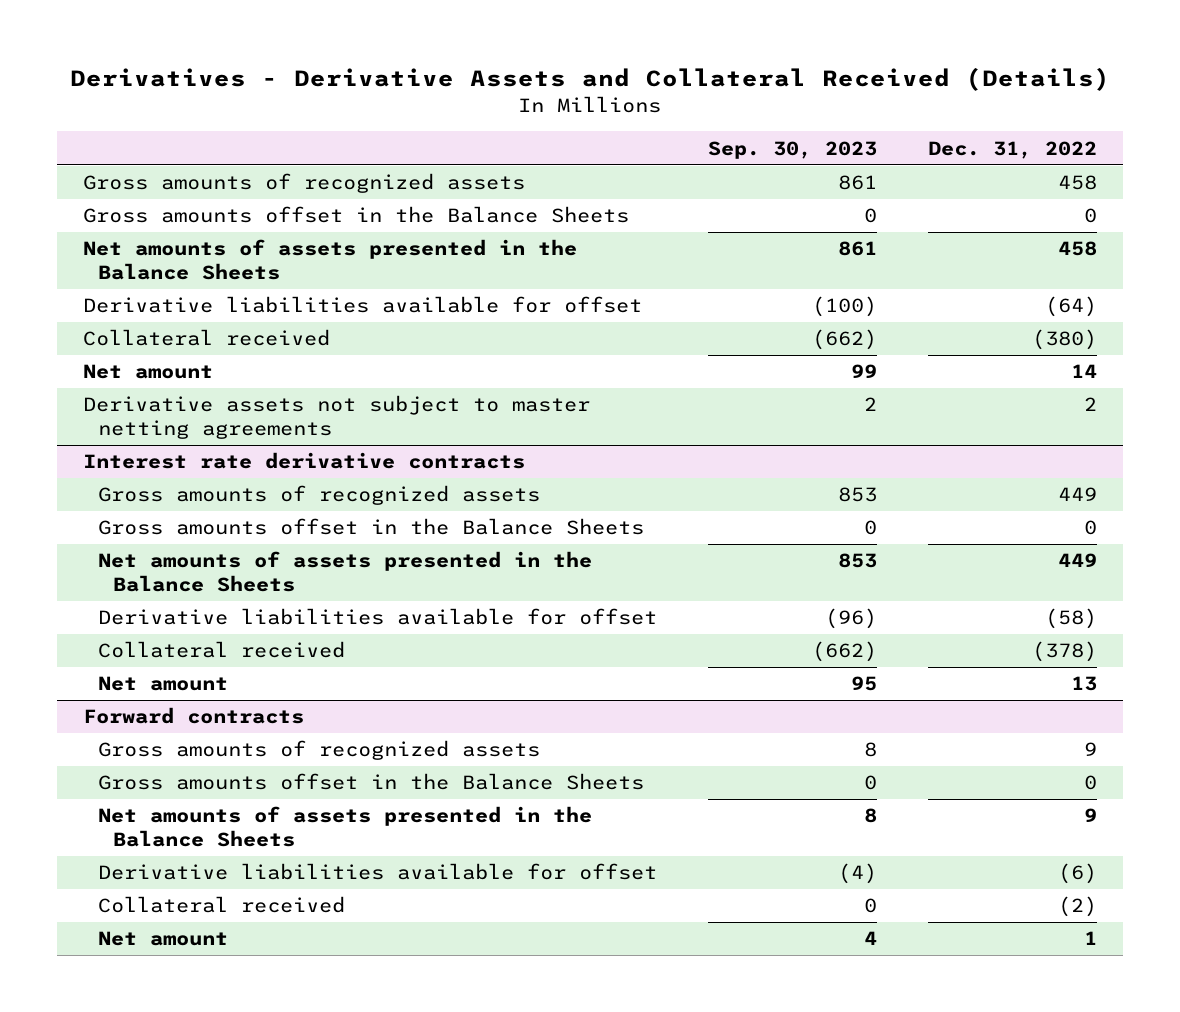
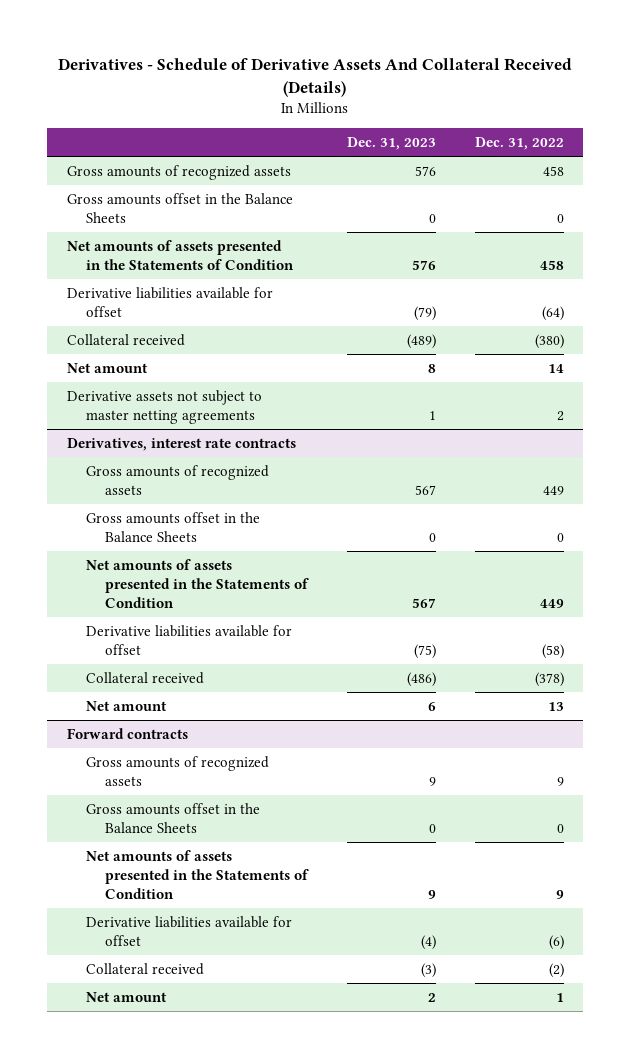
- Derivatives - Derivative Assets and Collateral Received (Details)
+ Derivatives - Schedule of Derivative Assets And Collateral Received (Details)
- | Sep. 30, 2023 | Dec. 31, 2022
+ | Dec. 31, 2023 | Dec. 31, 2022
- Net amounts of assets presented in the Balance Sheets | 861 | 458
+ Net amounts of assets presented in the Statements of Condition | 576 | 458
- Interest rate derivative contracts
+ Derivatives, interest rate contracts
- Net amounts of assets presented in the Balance Sheets | 853 | 449
+ Net amounts of assets presented in the Statements of Condition | 567 | 449
@ Forward contracts
- Net amounts of assets presented in the Balance Sheets | 8 | 9
+ Net amounts of assets presented in the Statements of Condition | 9 | 9

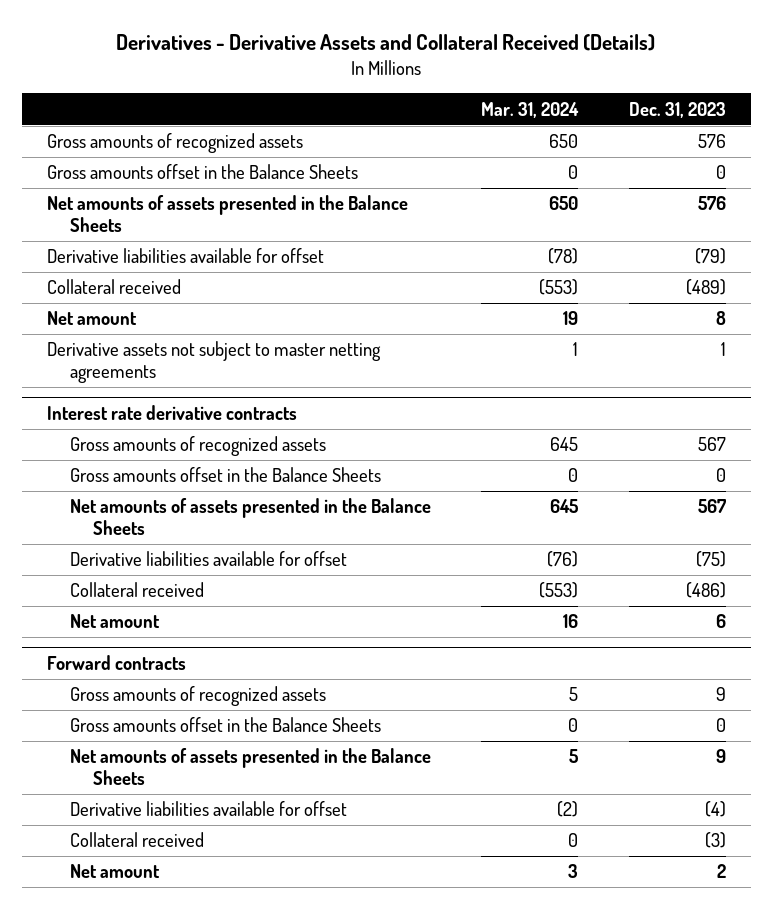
- Derivatives - Schedule of Derivative Assets And Collateral Received (Details)
+ Derivatives - Derivative Assets and Collateral Received (Details)
- | Dec. 31, 2023 | Dec. 31, 2022
+ | Mar. 31, 2024 | Dec. 31, 2023
- Net amounts of assets presented in the Statements of Condition | 576 | 458
+ Net amounts of assets presented in the Balance Sheets | 650 | 576
- Derivatives, interest rate contracts
+ Interest rate derivative contracts
- Net amounts of assets presented in the Statements of Condition | 567 | 449
+ Net amounts of assets presented in the Balance Sheets | 645 | 567
@ Forward contracts
- Net amounts of assets presented in the Statements of Condition | 9 | 9
+ Net amounts of assets presented in the Balance Sheets | 5 | 9

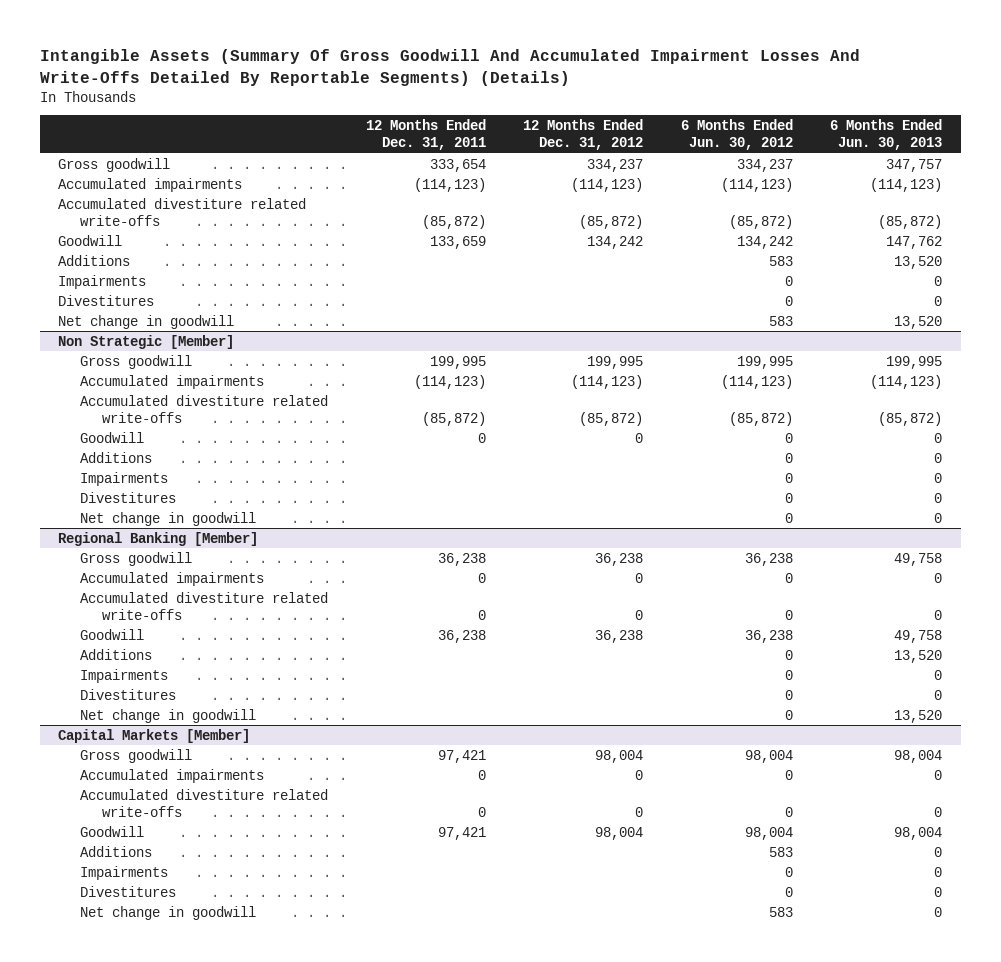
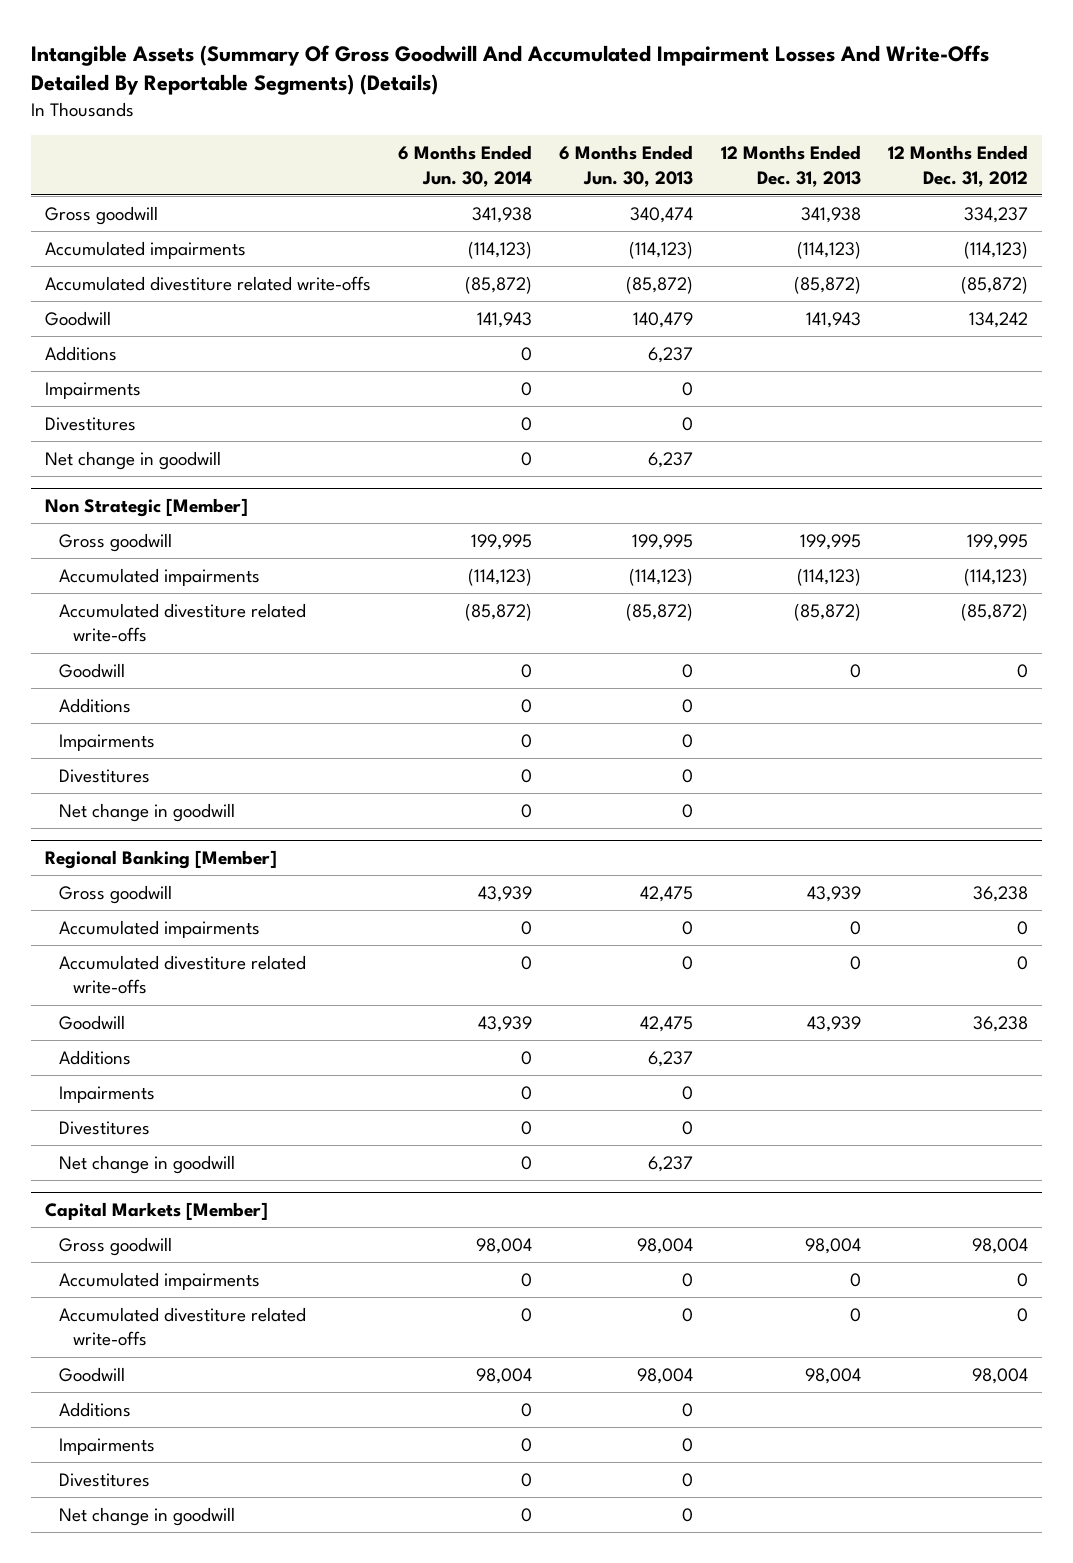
- | 12 Months Ended Dec. 31, 2011 | 12 Months Ended Dec. 31, 2012 | 6 Months Ended Jun. 30, 2012 | 6 Months Ended Jun. 30, 2013
+ | 6 Months Ended Jun. 30, 2014 | 6 Months Ended Jun. 30, 2013 | 12 Months Ended Dec. 31, 2013 | 12 Months Ended Dec. 31, 2012
- Gross goodwill | 333,654 | 334,237 | 334,237 | 347,757
+ Gross goodwill | 341,938 | 340,474 | 341,938 | 334,237
- Goodwill | 133,659 | 134,242 | 134,242 | 147,762
- Additions | | | 583 | 13,520
+ Goodwill | 141,943 | 140,479 | 141,943 | 134,242
+ Additions | 0 | 6,237 | |
- Net change in goodwill | | | 583 | 13,520
+ Net change in goodwill | 0 | 6,237 | |
@ Regional Banking [Member]
- Gross goodwill | 36,238 | 36,238 | 36,238 | 49,758
+ Gross goodwill | 43,939 | 42,475 | 43,939 | 36,238
- Goodwill | 36,238 | 36,238 | 36,238 | 49,758
- Additions | | | 0 | 13,520
+ Goodwill | 43,939 | 42,475 | 43,939 | 36,238
+ Additions | 0 | 6,237 | |
- Net change in goodwill | | | 0 | 13,520
+ Net change in goodwill | 0 | 6,237 | |

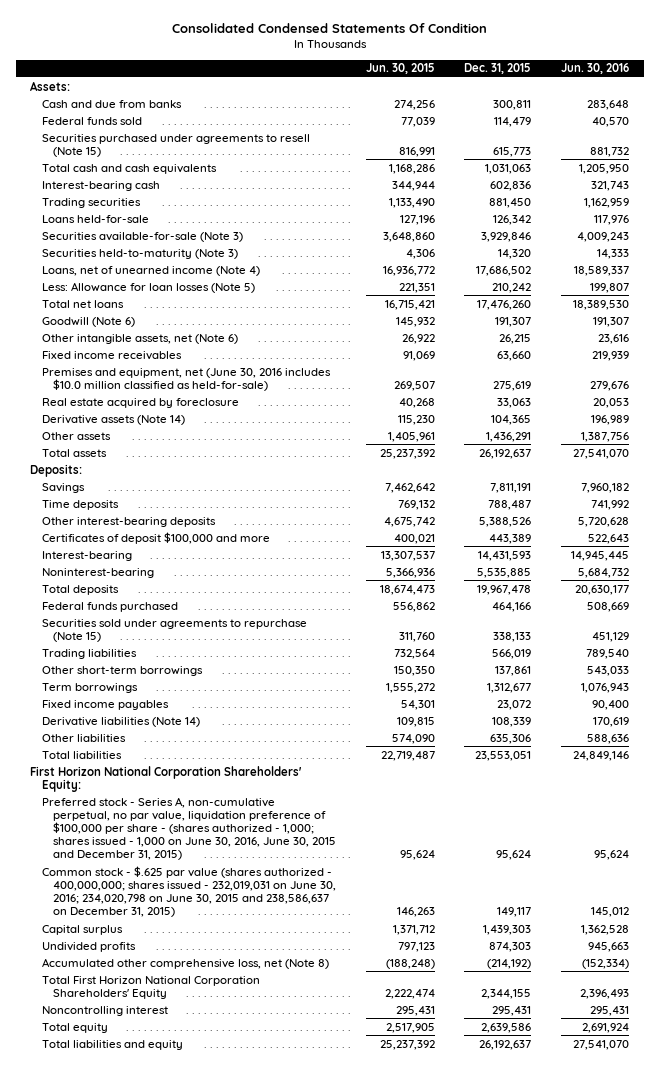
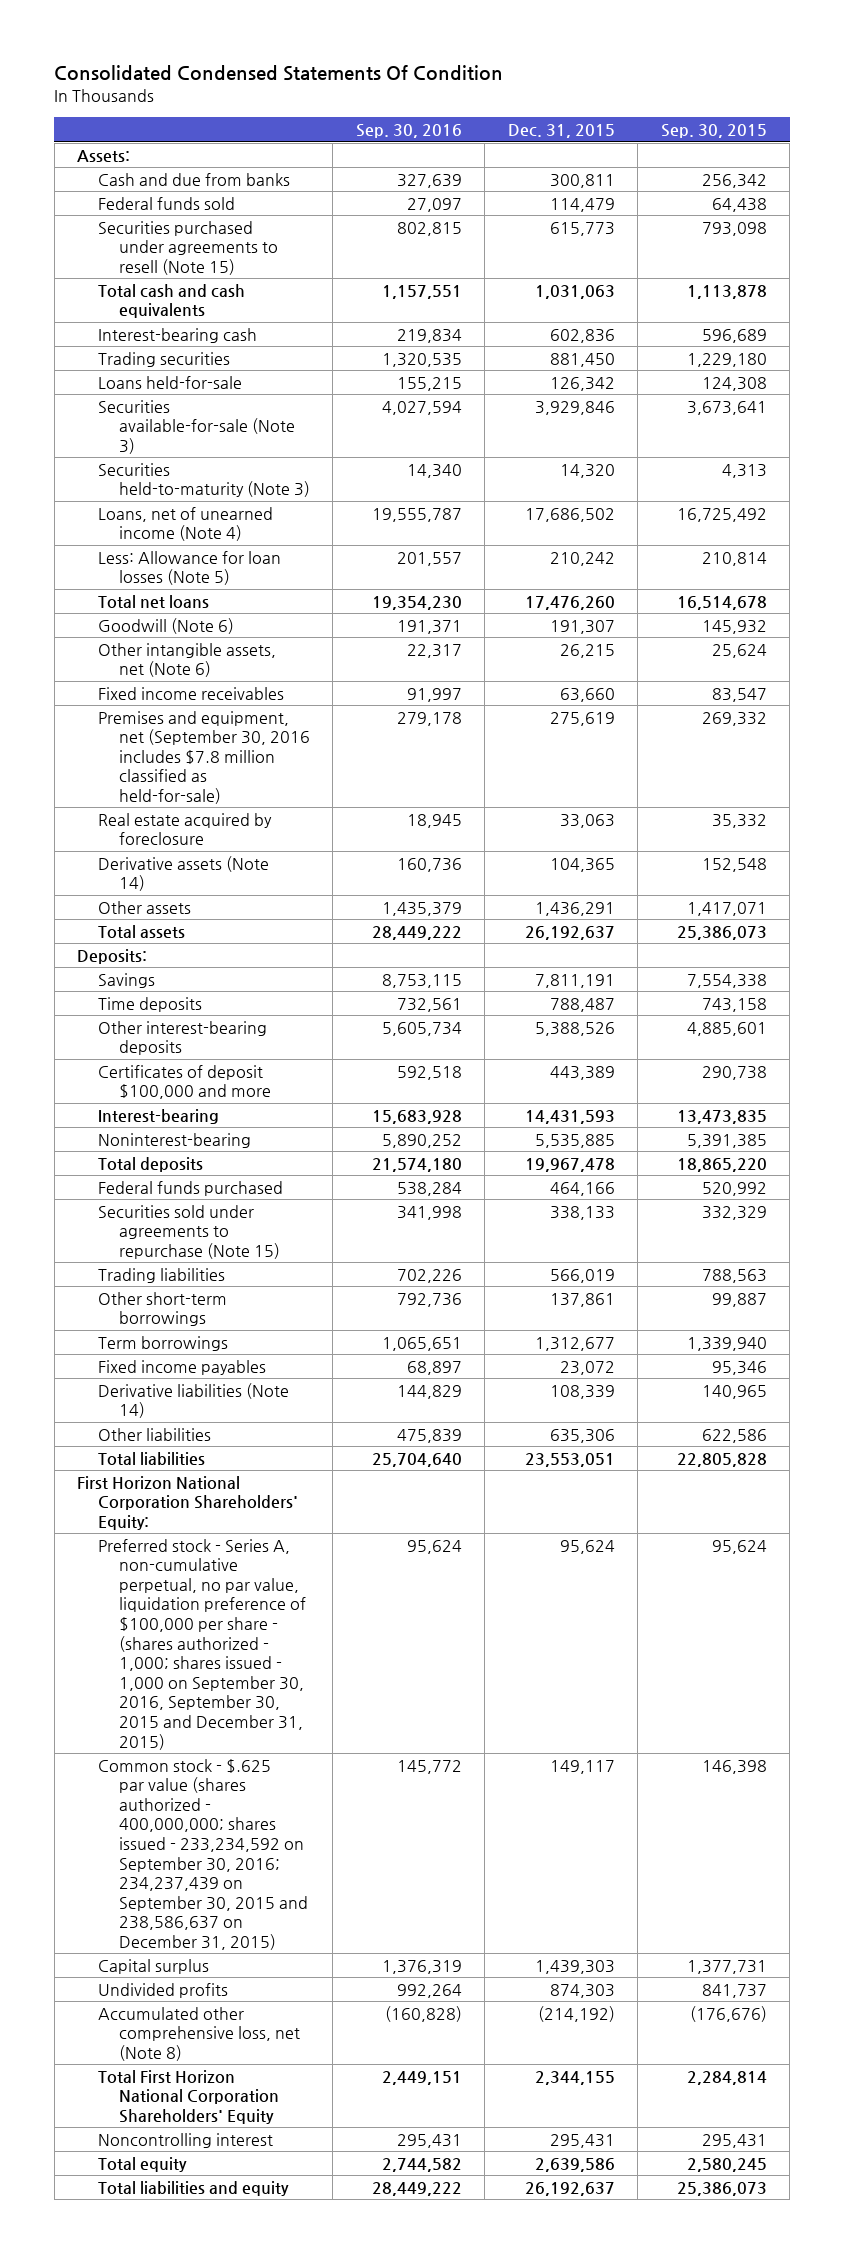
- | Jun. 30, 2015 | Dec. 31, 2015 | Jun. 30, 2016
+ | Sep. 30, 2016 | Dec. 31, 2015 | Sep. 30, 2015
- Premises and equipment, net (June 30, 2016 includes $10.0 million classified as held-for-sale) | 269,507 | 275,619 | 279,676
+ Premises and equipment, net (September 30, 2016 includes $7.8 million classified as held-for-sale) | 279,178 | 275,619 | 269,332
- Preferred stock - Series A, non-cumulative perpetual, no par value, liquidation preference of $100,000 per share - (shares authorized - 1,000; shares issued - 1,000 on June 30, 2016, June 30, 2015 and December 31, 2015) | 95,624 | 95,624 | 95,624
- Common stock - $.625 par value (shares authorized - 400,000,000; shares issued - 232,019,031 on June 30, 2016; 234,020,798 on June 30, 2015 and 238,586,637 on December 31, 2015) | 146,263 | 149,117 | 145,012
+ Preferred stock - Series A, non-cumulative perpetual, no par value, liquidation preference of $100,000 per share - (shares authorized - 1,000; shares issued - 1,000 on September 30, 2016, September 30, 2015 and December 31, 2015) | 95,624 | 95,624 | 95,624
+ Common stock - $.625 par value (shares authorized - 400,000,000; shares issued - 233,234,592 on September 30, 2016; 234,237,439 on September 30, 2015 and 238,586,637 on December 31, 2015) | 145,772 | 149,117 | 146,398

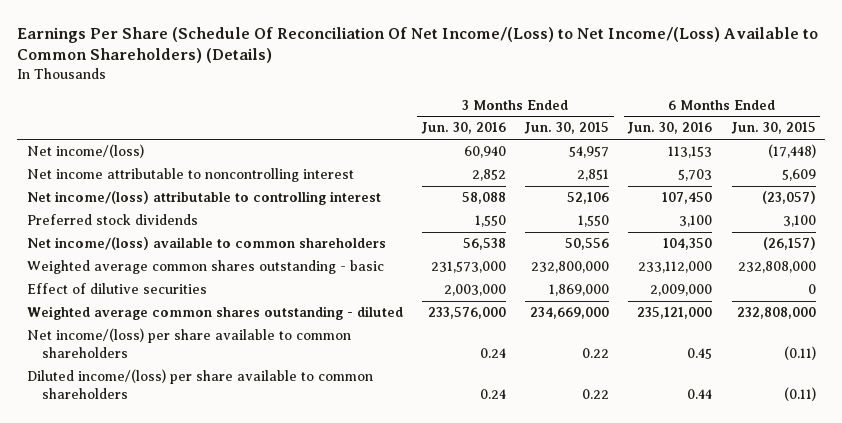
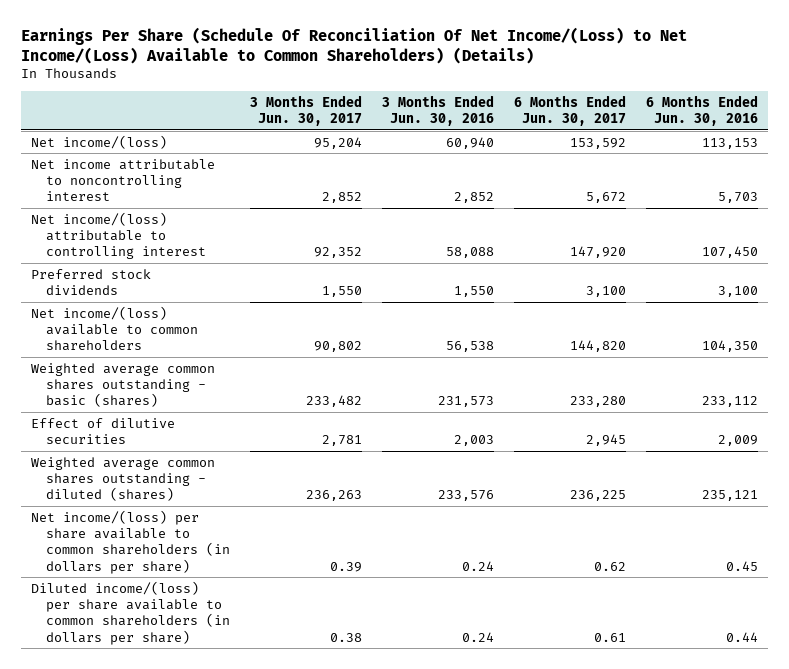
- | 3 Months Ended Jun. 30, 2016 | 3 Months Ended Jun. 30, 2015 | 6 Months Ended Jun. 30, 2016 | 6 Months Ended Jun. 30, 2015
+ | 3 Months Ended Jun. 30, 2017 | 3 Months Ended Jun. 30, 2016 | 6 Months Ended Jun. 30, 2017 | 6 Months Ended Jun. 30, 2016
- Weighted average common shares outstanding - basic | 231,573,000 | 232,800,000 | 233,112,000 | 232,808,000
- Effect of dilutive securities | 2,003,000 | 1,869,000 | 2,009,000 | 0
- Weighted average common shares outstanding - diluted | 233,576,000 | 234,669,000 | 235,121,000 | 232,808,000
- Net income/(loss) per share available to common shareholders | 0.24 | 0.22 | 0.45 | (0.11)
- Diluted income/(loss) per share available to common shareholders | 0.24 | 0.22 | 0.44 | (0.11)
+ Weighted average common shares outstanding - basic (shares) | 233,482 | 231,573 | 233,280 | 233,112
+ Effect of dilutive securities | 2,781 | 2,003 | 2,945 | 2,009
+ Weighted average common shares outstanding - diluted (shares) | 236,263 | 233,576 | 236,225 | 235,121
+ Net income/(loss) per share available to common shareholders (in dollars per share) | 0.39 | 0.24 | 0.62 | 0.45
+ Diluted income/(loss) per share available to common shareholders (in dollars per share) | 0.38 | 0.24 | 0.61 | 0.44

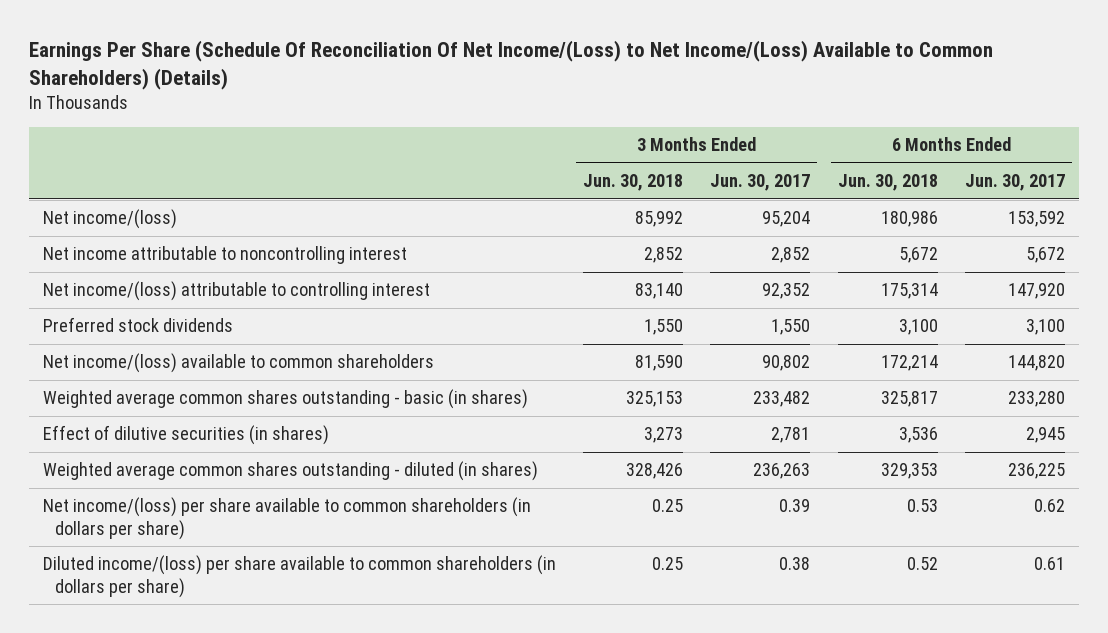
- | 3 Months Ended Jun. 30, 2017 | 3 Months Ended Jun. 30, 2016 | 6 Months Ended Jun. 30, 2017 | 6 Months Ended Jun. 30, 2016
+ | 3 Months Ended Jun. 30, 2018 | 3 Months Ended Jun. 30, 2017 | 6 Months Ended Jun. 30, 2018 | 6 Months Ended Jun. 30, 2017
- Weighted average common shares outstanding - basic (shares) | 233,482 | 231,573 | 233,280 | 233,112
- Effect of dilutive securities | 2,781 | 2,003 | 2,945 | 2,009
- Weighted average common shares outstanding - diluted (shares) | 236,263 | 233,576 | 236,225 | 235,121
+ Weighted average common shares outstanding - basic (in shares) | 325,153 | 233,482 | 325,817 | 233,280
+ Effect of dilutive securities (in shares) | 3,273 | 2,781 | 3,536 | 2,945
+ Weighted average common shares outstanding - diluted (in shares) | 328,426 | 236,263 | 329,353 | 236,225

